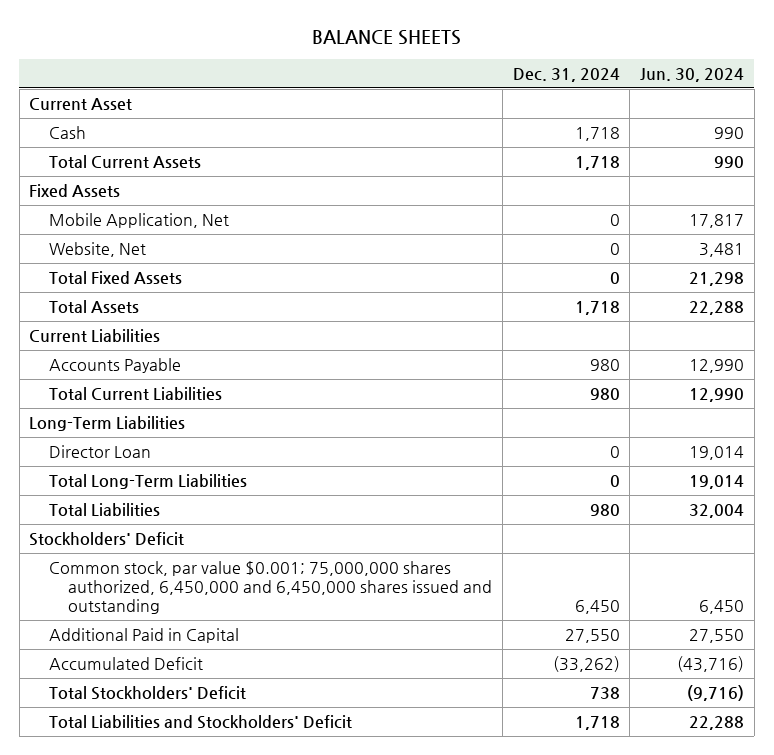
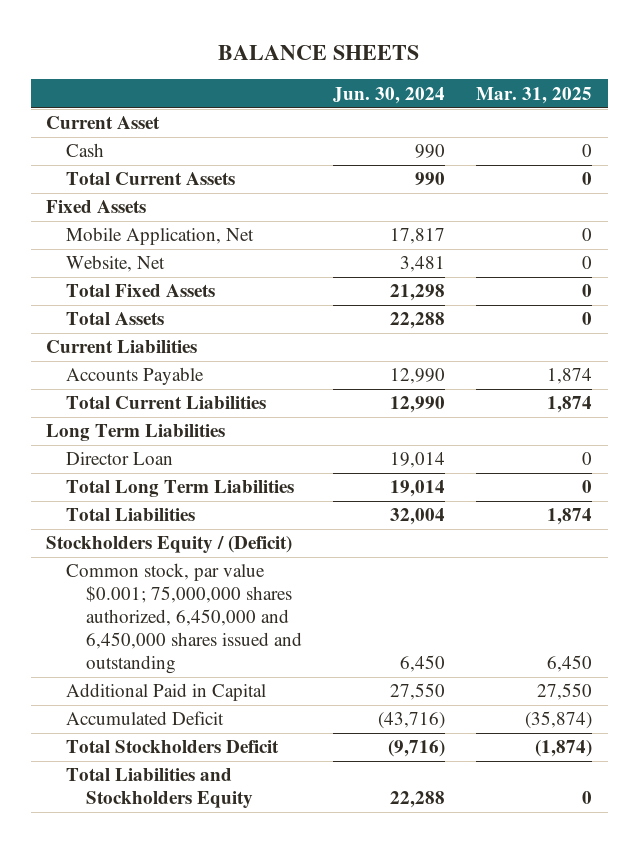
- | Dec. 31, 2024 | Jun. 30, 2024
+ | Jun. 30, 2024 | Mar. 31, 2025
- Long-Term Liabilities
+ Long Term Liabilities
- Total Long-Term Liabilities | 0 | 19,014
+ Total Long Term Liabilities | 19,014 | 0
- Stockholders' Deficit
+ Stockholders Equity / (Deficit)
- Total Stockholders' Deficit | 738 | (9,716)
- Total Liabilities and Stockholders' Deficit | 1,718 | 22,288
+ Total Stockholders Deficit | (9,716) | (1,874)
+ Total Liabilities and Stockholders Equity | 22,288 | 0

